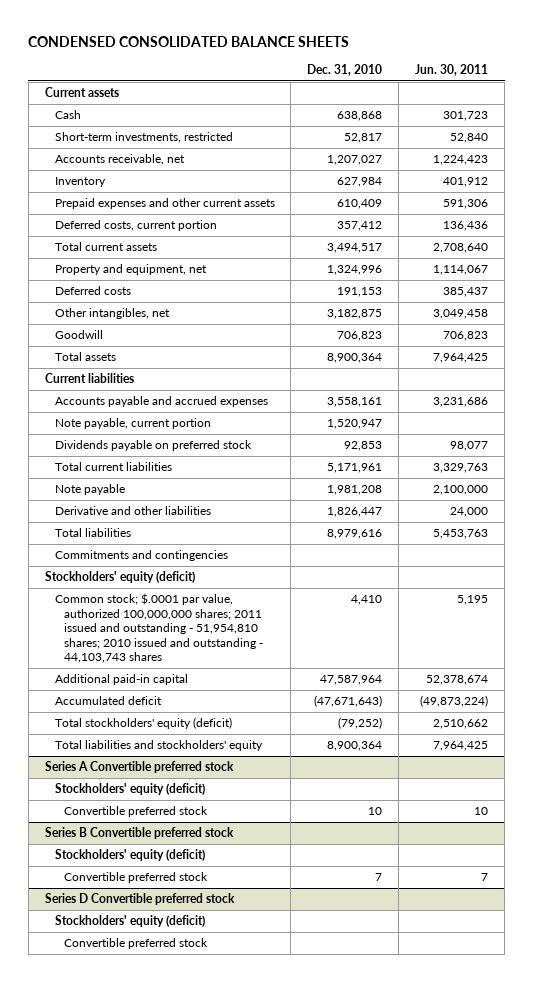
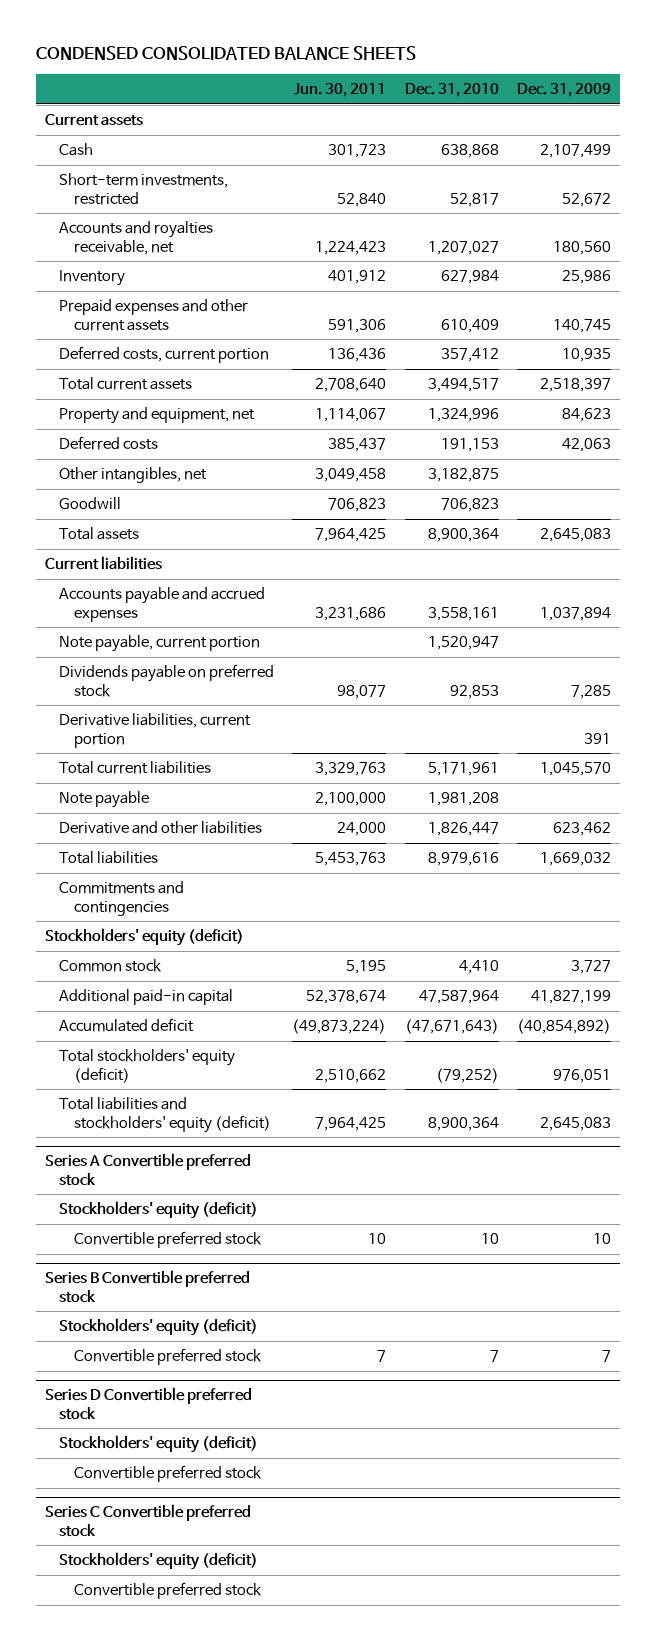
- | Dec. 31, 2010 | Jun. 30, 2011
+ | Jun. 30, 2011 | Dec. 31, 2010 | Dec. 31, 2009
- Accounts receivable, net | 1,207,027 | 1,224,423
+ Accounts and royalties receivable, net | 1,224,423 | 1,207,027 | 180,560
+ Derivative liabilities, current portion | | | 391
- Common stock; $.0001 par value, authorized 100,000,000 shares; 2011 issued and outstanding - 51,954,810 shares; 2010 issued and outstanding - 44,103,743 shares | 4,410 | 5,195
+ Common stock | 5,195 | 4,410 | 3,727
- Total liabilities and stockholders' equity | 8,900,364 | 7,964,425
+ Total liabilities and stockholders' equity (deficit) | 7,964,425 | 8,900,364 | 2,645,083
+ Series C Convertible preferred stock
+ Stockholders' equity (deficit)
+ Convertible preferred stock

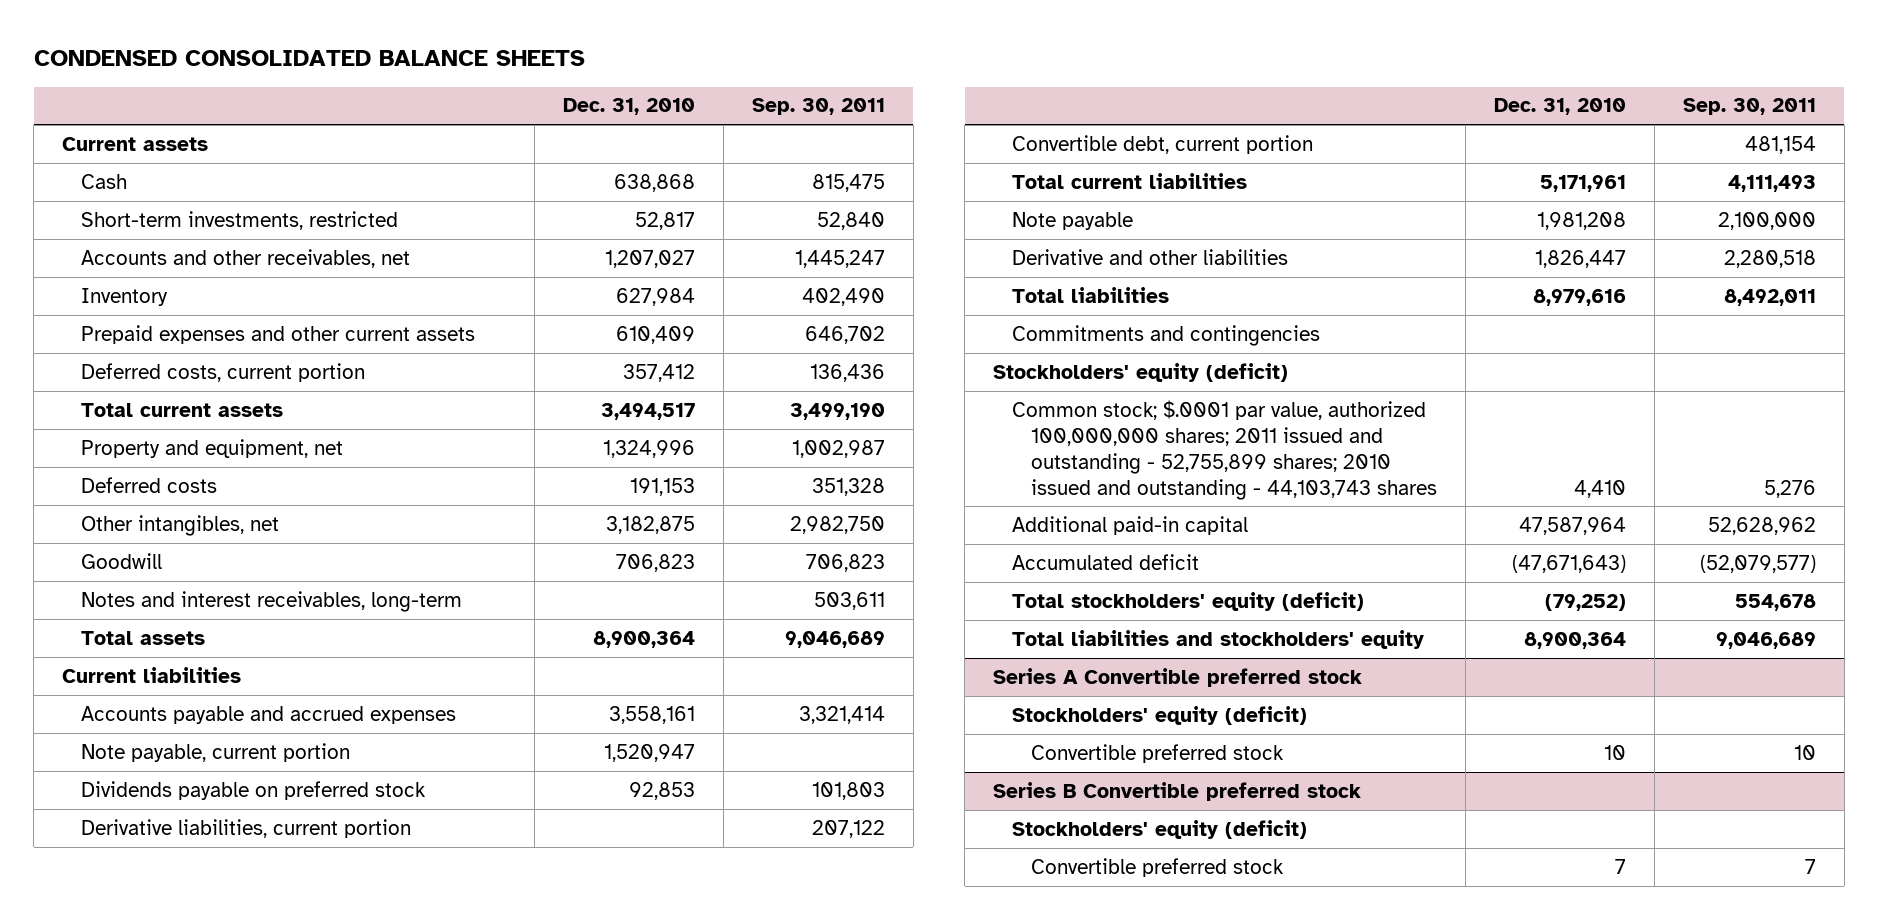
- | Jun. 30, 2011 | Dec. 31, 2010 | Dec. 31, 2009
+ | Dec. 31, 2010 | Sep. 30, 2011
- Accounts and royalties receivable, net | 1,224,423 | 1,207,027 | 180,560
+ Accounts and other receivables, net | 1,207,027 | 1,445,247
+ Notes and interest receivables, long-term | | 503,611
+ Convertible debt, current portion | | 481,154
- Common stock | 5,195 | 4,410 | 3,727
+ Common stock; $.0001 par value, authorized 100,000,000 shares; 2011 issued and outstanding - 52,755,899 shares; 2010 issued and outstanding - 44,103,743 shares | 4,410 | 5,276
- Total liabilities and stockholders' equity (deficit) | 7,964,425 | 8,900,364 | 2,645,083
+ Total liabilities and stockholders' equity | 8,900,364 | 9,046,689
- Series D Convertible preferred stock
- Stockholders' equity (deficit)
- Convertible preferred stock
- Series C Convertible preferred stock
- Stockholders' equity (deficit)
- Convertible preferred stock

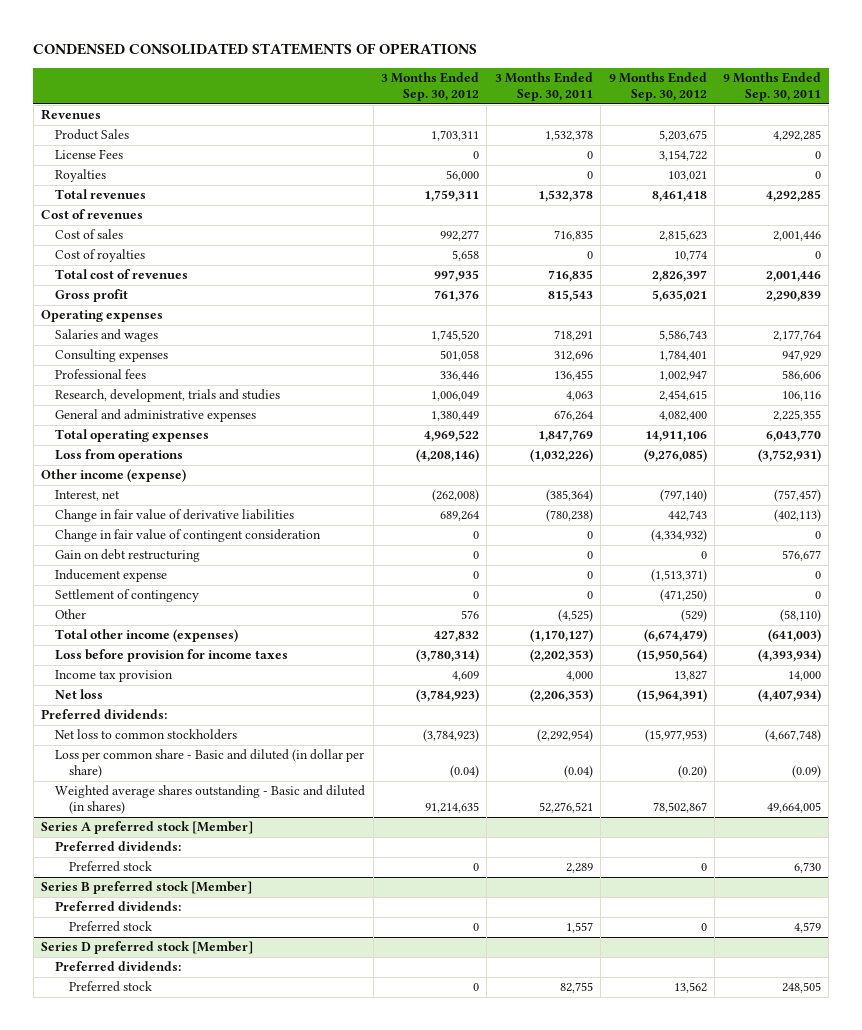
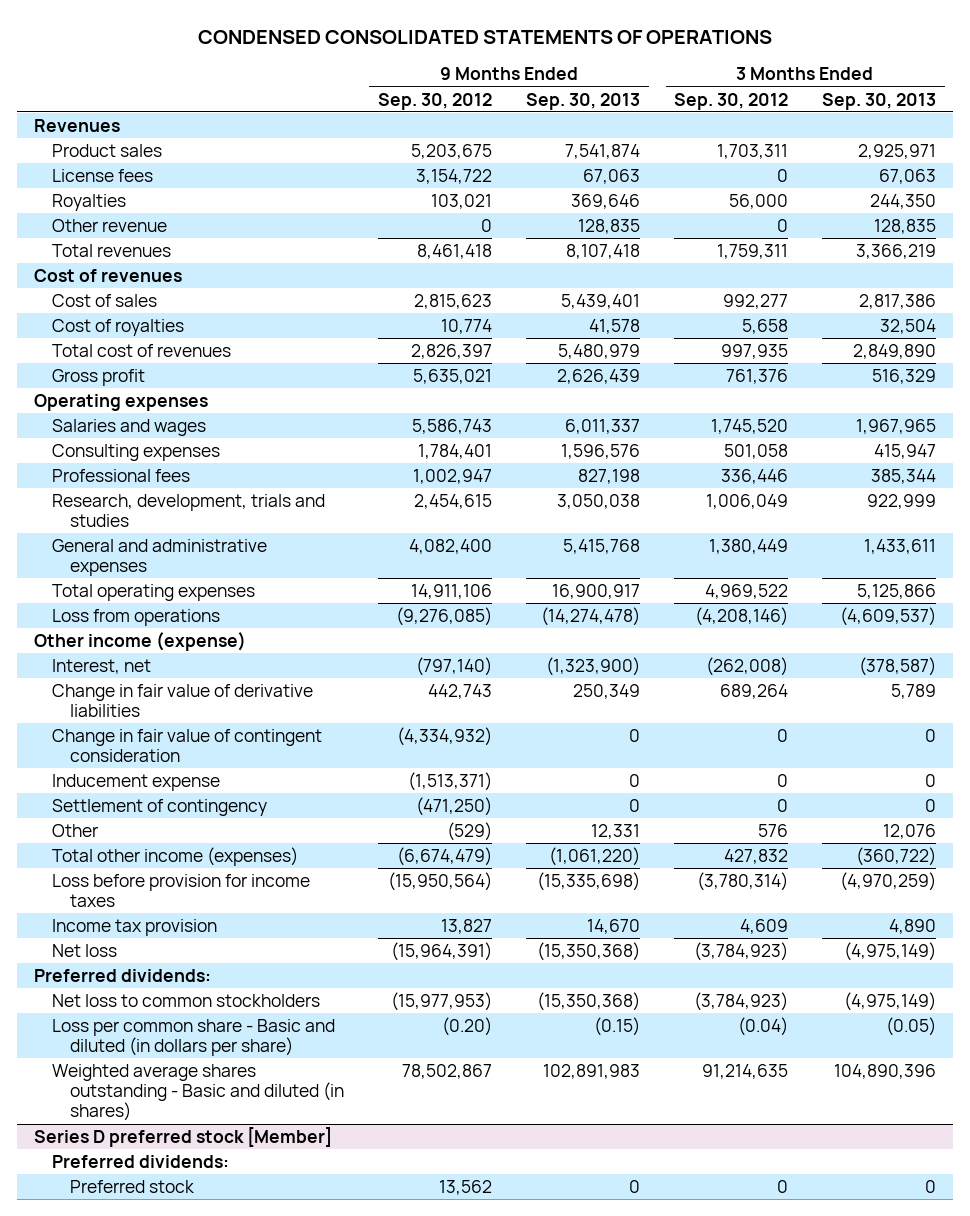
- | 3 Months Ended Sep. 30, 2012 | 3 Months Ended Sep. 30, 2011 | 9 Months Ended Sep. 30, 2012 | 9 Months Ended Sep. 30, 2011
+ | 9 Months Ended Sep. 30, 2012 | 9 Months Ended Sep. 30, 2013 | 3 Months Ended Sep. 30, 2012 | 3 Months Ended Sep. 30, 2013
- Product Sales | 1,703,311 | 1,532,378 | 5,203,675 | 4,292,285
- License Fees | 0 | 0 | 3,154,722 | 0
+ Product sales | 5,203,675 | 7,541,874 | 1,703,311 | 2,925,971
+ License fees | 3,154,722 | 67,063 | 0 | 67,063
+ Other revenue | 0 | 128,835 | 0 | 128,835
- Gain on debt restructuring | 0 | 0 | 0 | 576,677
- Loss per common share - Basic and diluted (in dollar per share) | (0.04) | (0.04) | (0.20) | (0.09)
+ Loss per common share - Basic and diluted (in dollars per share) | (0.20) | (0.15) | (0.04) | (0.05)
- Series A preferred stock [Member]
- Preferred dividends:
- Preferred stock | 0 | 2,289 | 0 | 6,730
- Series B preferred stock [Member]
- Preferred dividends:
- Preferred stock | 0 | 1,557 | 0 | 4,579

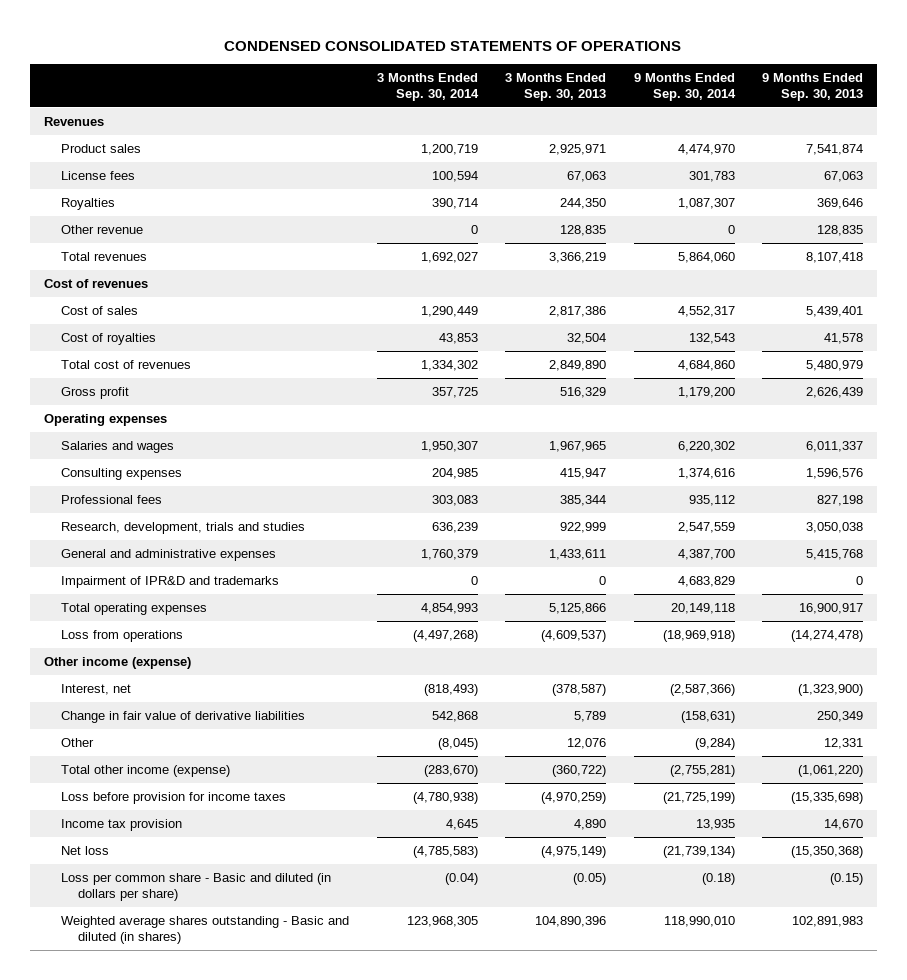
- | 9 Months Ended Sep. 30, 2012 | 9 Months Ended Sep. 30, 2013 | 3 Months Ended Sep. 30, 2012 | 3 Months Ended Sep. 30, 2013
+ | 3 Months Ended Sep. 30, 2014 | 3 Months Ended Sep. 30, 2013 | 9 Months Ended Sep. 30, 2014 | 9 Months Ended Sep. 30, 2013
+ Impairment of IPR&D and trademarks | 0 | 0 | 4,683,829 | 0
- Change in fair value of contingent consideration | (4,334,932) | 0 | 0 | 0
- Inducement expense | (1,513,371) | 0 | 0 | 0
- Settlement of contingency | (471,250) | 0 | 0 | 0
- Total other income (expenses) | (6,674,479) | (1,061,220) | 427,832 | (360,722)
+ Total other income (expense) | (283,670) | (360,722) | (2,755,281) | (1,061,220)
- Preferred dividends:
- Net loss to common stockholders | (15,977,953) | (15,350,368) | (3,784,923) | (4,975,149)
- Series D preferred stock [Member]
- Preferred dividends:
- Preferred stock | 13,562 | 0 | 0 | 0

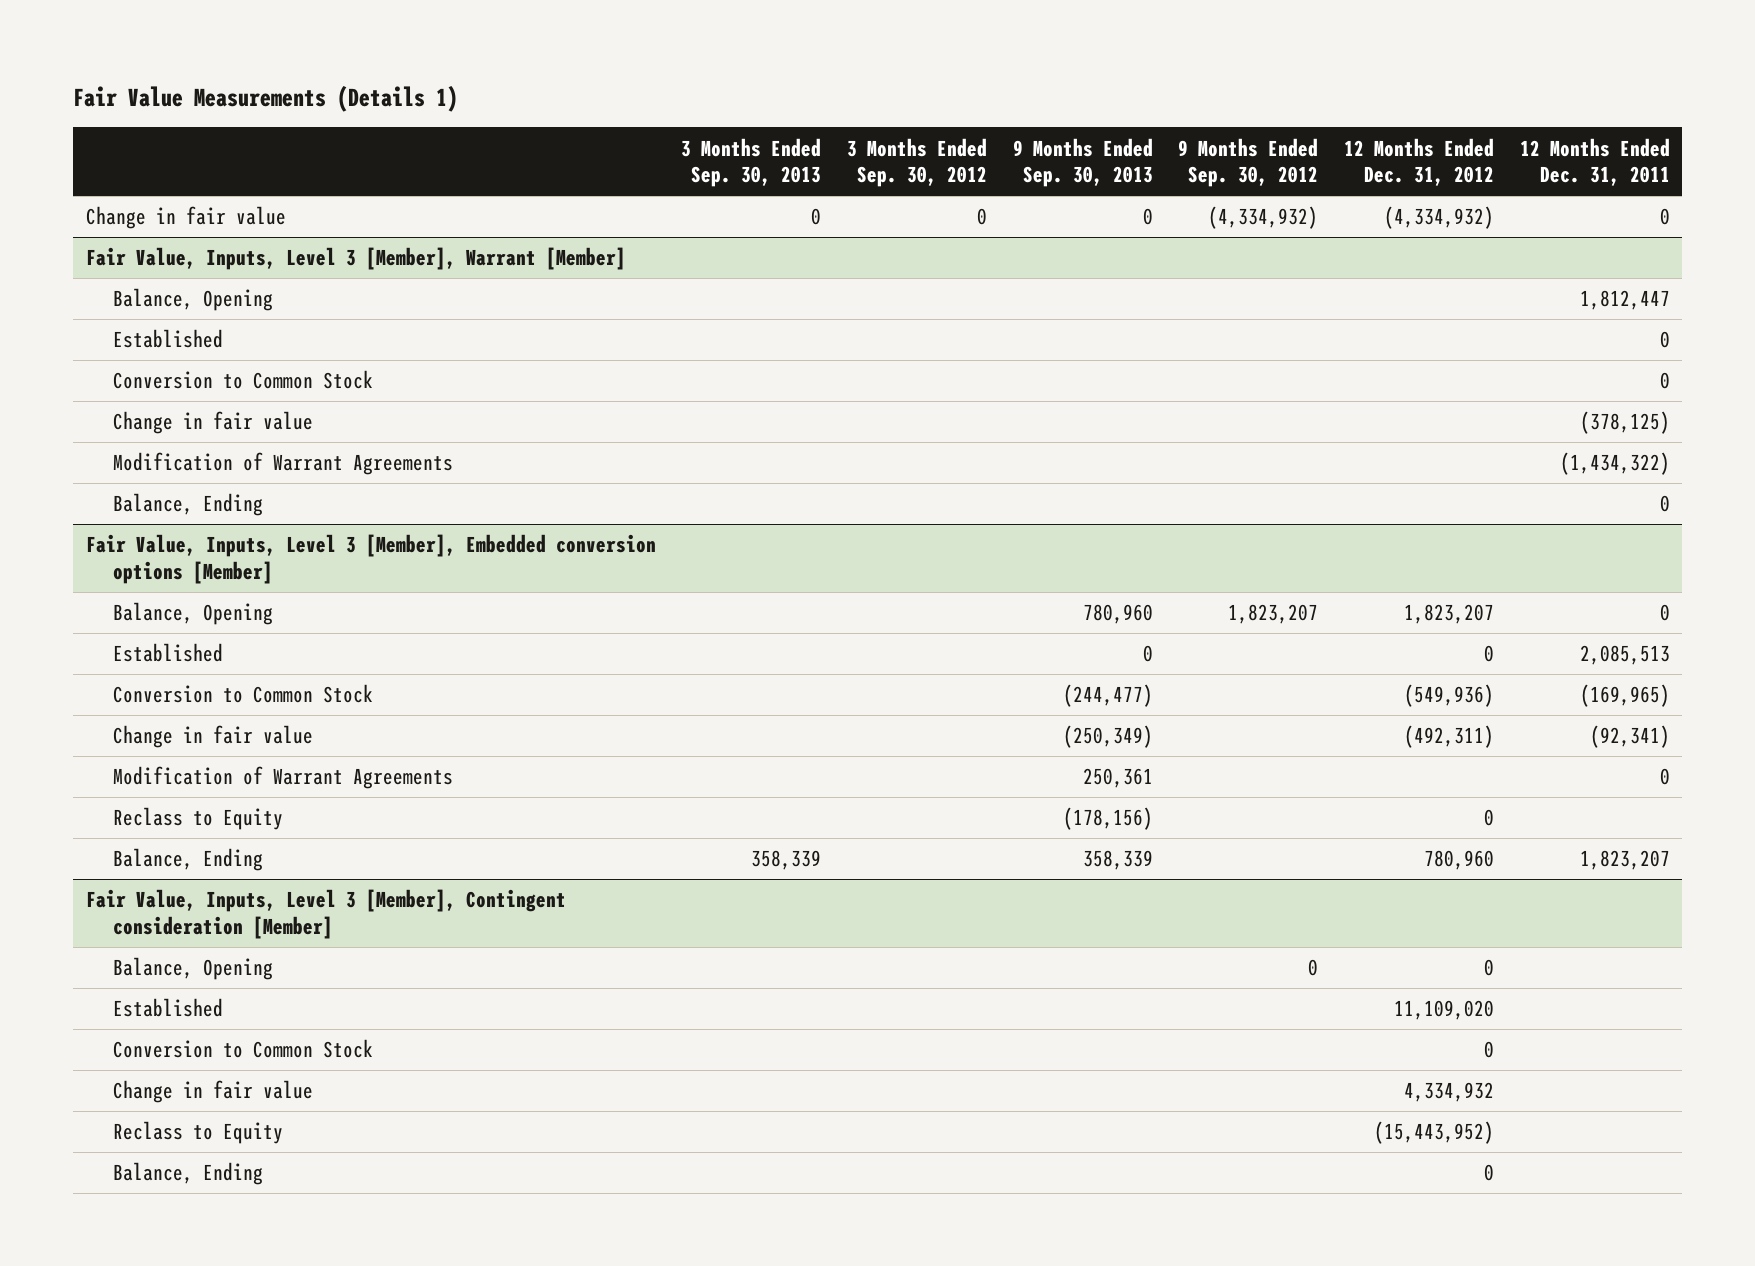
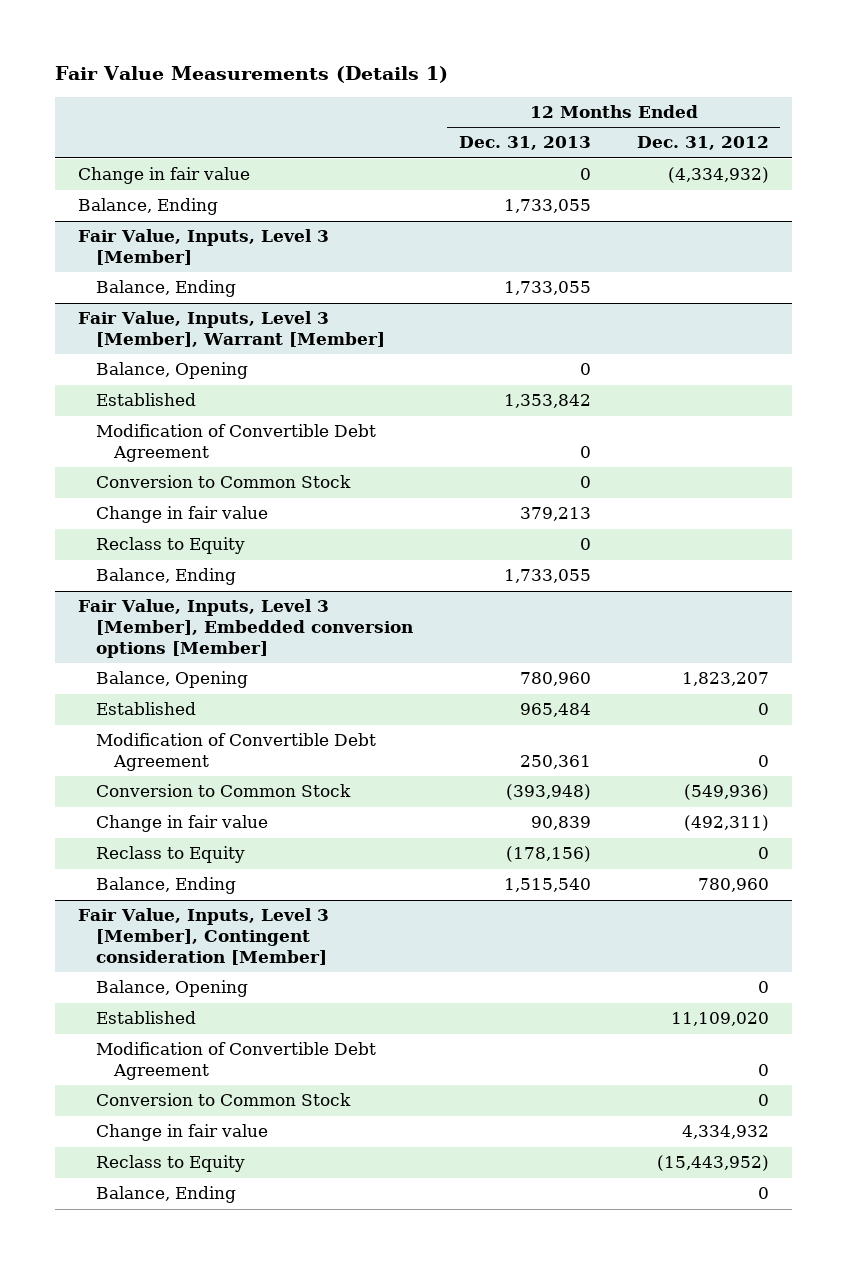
- | 3 Months Ended Sep. 30, 2013 | 3 Months Ended Sep. 30, 2012 | 9 Months Ended Sep. 30, 2013 | 9 Months Ended Sep. 30, 2012 | 12 Months Ended Dec. 31, 2012 | 12 Months Ended Dec. 31, 2011
+ | 12 Months Ended Dec. 31, 2013 | 12 Months Ended Dec. 31, 2012
+ Balance, Ending | 1,733,055 |
+ Fair Value, Inputs, Level 3 [Member]
+ Balance, Ending | 1,733,055 |
@ Fair Value, Inputs, Level 3 [Member], Warrant [Member]
+ Modification of Convertible Debt Agreement | 0 |
- Modification of Warrant Agreements | | | | | | (1,434,322)
+ Reclass to Equity | 0 |
@ Fair Value, Inputs, Level 3 [Member], Embedded conversion options [Member]
+ Modification of Convertible Debt Agreement | 250,361 | 0
- Modification of Warrant Agreements | | | 250,361 | | | 0
@ Fair Value, Inputs, Level 3 [Member], Contingent consideration [Member]
+ Modification of Convertible Debt Agreement | | 0

